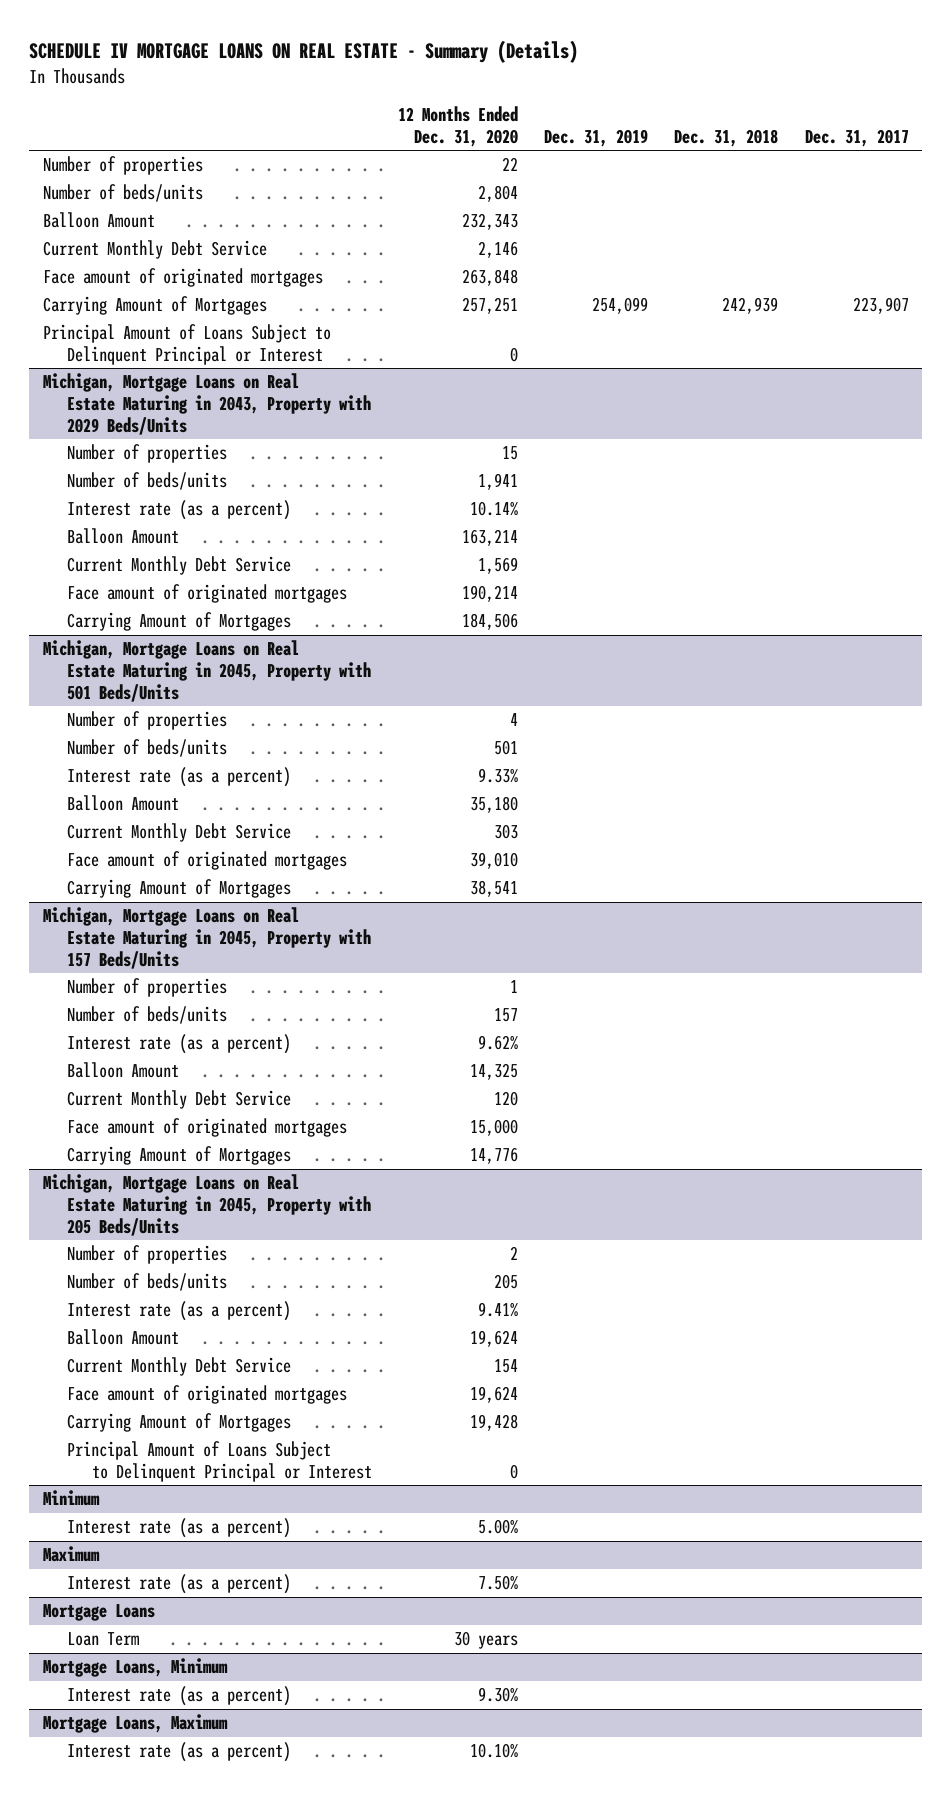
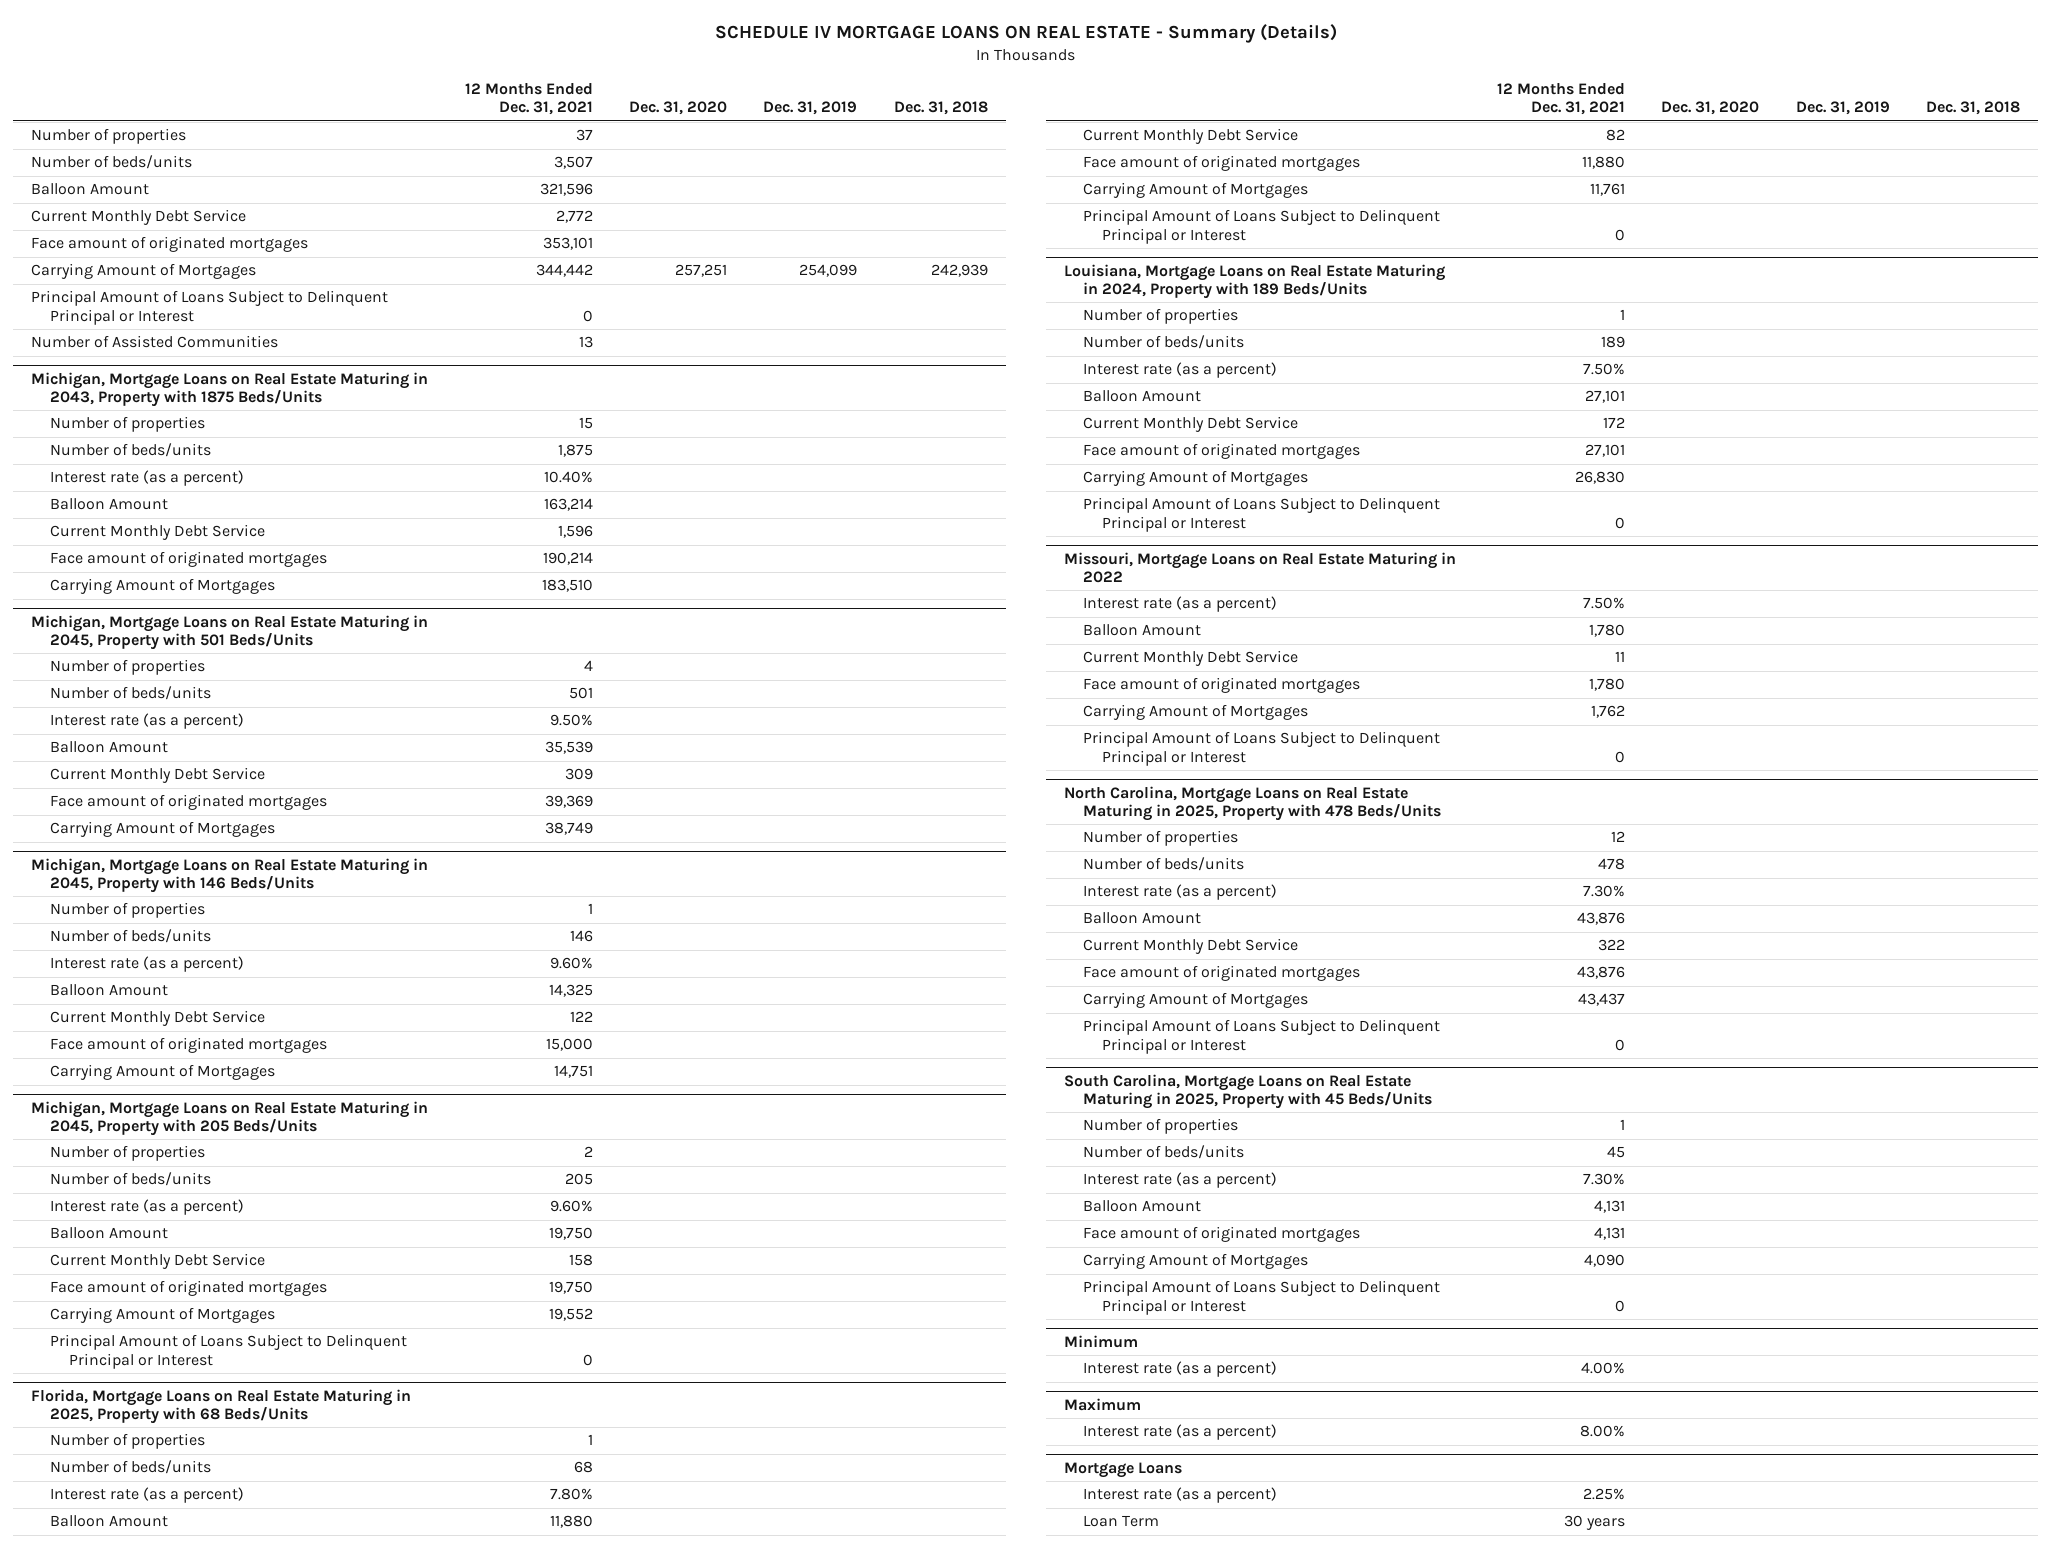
- | 12 Months Ended Dec. 31, 2020 | Dec. 31, 2019 | Dec. 31, 2018 | Dec. 31, 2017
+ | 12 Months Ended Dec. 31, 2021 | Dec. 31, 2020 | Dec. 31, 2019 | Dec. 31, 2018
- Michigan, Mortgage Loans on Real Estate Maturing in 2043, Property with 2029 Beds/Units
+ Number of Assisted Communities | 13 | | |
+ Michigan, Mortgage Loans on Real Estate Maturing in 2043, Property with 1875 Beds/Units
- Michigan, Mortgage Loans on Real Estate Maturing in 2045, Property with 157 Beds/Units
+ Michigan, Mortgage Loans on Real Estate Maturing in 2045, Property with 146 Beds/Units
+ Florida, Mortgage Loans on Real Estate Maturing in 2025, Property with 68 Beds/Units
+ Number of properties | 1 | | |
+ Number of beds/units | 68 | | |
+ Interest rate (as a percent) | 7.80% | | |
+ Balloon Amount | 11,880 | | |
+ Current Monthly Debt Service | 82 | | |
+ Face amount of originated mortgages | 11,880 | | |
+ Carrying Amount of Mortgages | 11,761 | | |
+ Principal Amount of Loans Subject to Delinquent Principal or Interest | 0 | | |
+ Louisiana, Mortgage Loans on Real Estate Maturing in 2024, Property with 189 Beds/Units
+ Number of properties | 1 | | |
+ Number of beds/units | 189 | | |
+ Interest rate (as a percent) | 7.50% | | |
+ Balloon Amount | 27,101 | | |
+ Current Monthly Debt Service | 172 | | |
+ Face amount of originated mortgages | 27,101 | | |
+ Carrying Amount of Mortgages | 26,830 | | |
+ Principal Amount of Loans Subject to Delinquent Principal or Interest | 0 | | |
+ Missouri, Mortgage Loans on Real Estate Maturing in 2022
+ Interest rate (as a percent) | 7.50% | | |
+ Balloon Amount | 1,780 | | |
+ Current Monthly Debt Service | 11 | | |
+ Face amount of originated mortgages | 1,780 | | |
+ Carrying Amount of Mortgages | 1,762 | | |
+ Principal Amount of Loans Subject to Delinquent Principal or Interest | 0 | | |
+ North Carolina, Mortgage Loans on Real Estate Maturing in 2025, Property with 478 Beds/Units
+ Number of properties | 12 | | |
+ Number of beds/units | 478 | | |
+ Interest rate (as a percent) | 7.30% | | |
+ Balloon Amount | 43,876 | | |
+ Current Monthly Debt Service | 322 | | |
+ Face amount of originated mortgages | 43,876 | | |
+ Carrying Amount of Mortgages | 43,437 | | |
+ Principal Amount of Loans Subject to Delinquent Principal or Interest | 0 | | |
+ South Carolina, Mortgage Loans on Real Estate Maturing in 2025, Property with 45 Beds/Units
+ Number of properties | 1 | | |
+ Number of beds/units | 45 | | |
+ Interest rate (as a percent) | 7.30% | | |
+ Balloon Amount | 4,131 | | |
+ Face amount of originated mortgages | 4,131 | | |
+ Carrying Amount of Mortgages | 4,090 | | |
+ Principal Amount of Loans Subject to Delinquent Principal or Interest | 0 | | |
@ Mortgage Loans
+ Interest rate (as a percent) | 2.25% | | |
- Mortgage Loans, Minimum
- Interest rate (as a percent) | 9.30% | | |
- Mortgage Loans, Maximum
- Interest rate (as a percent) | 10.10% | | |

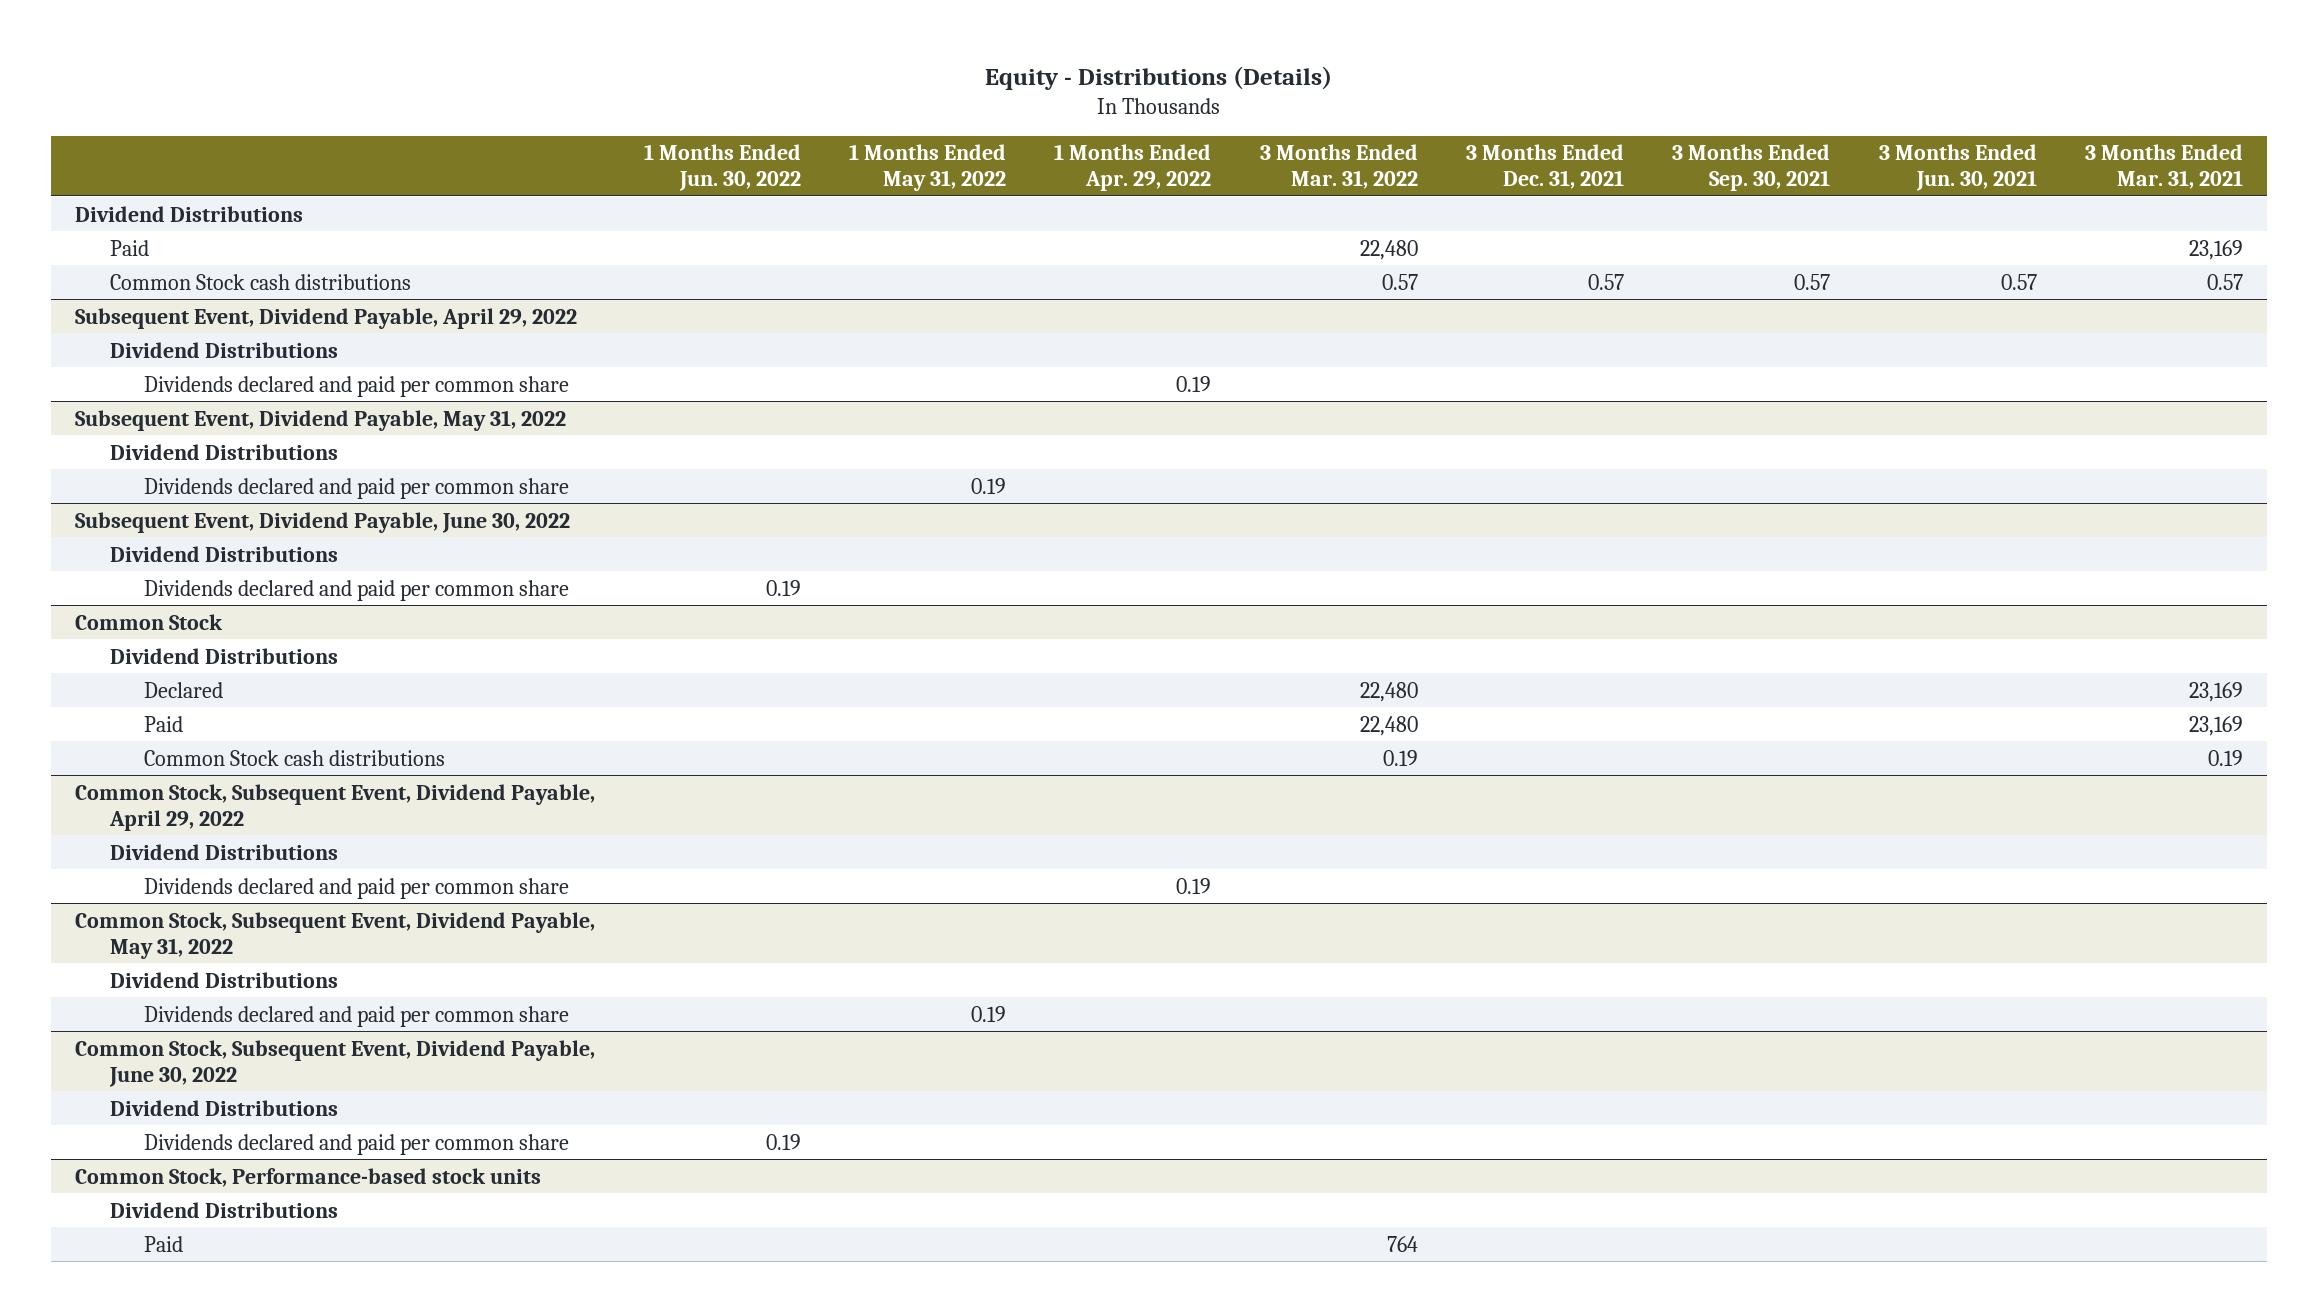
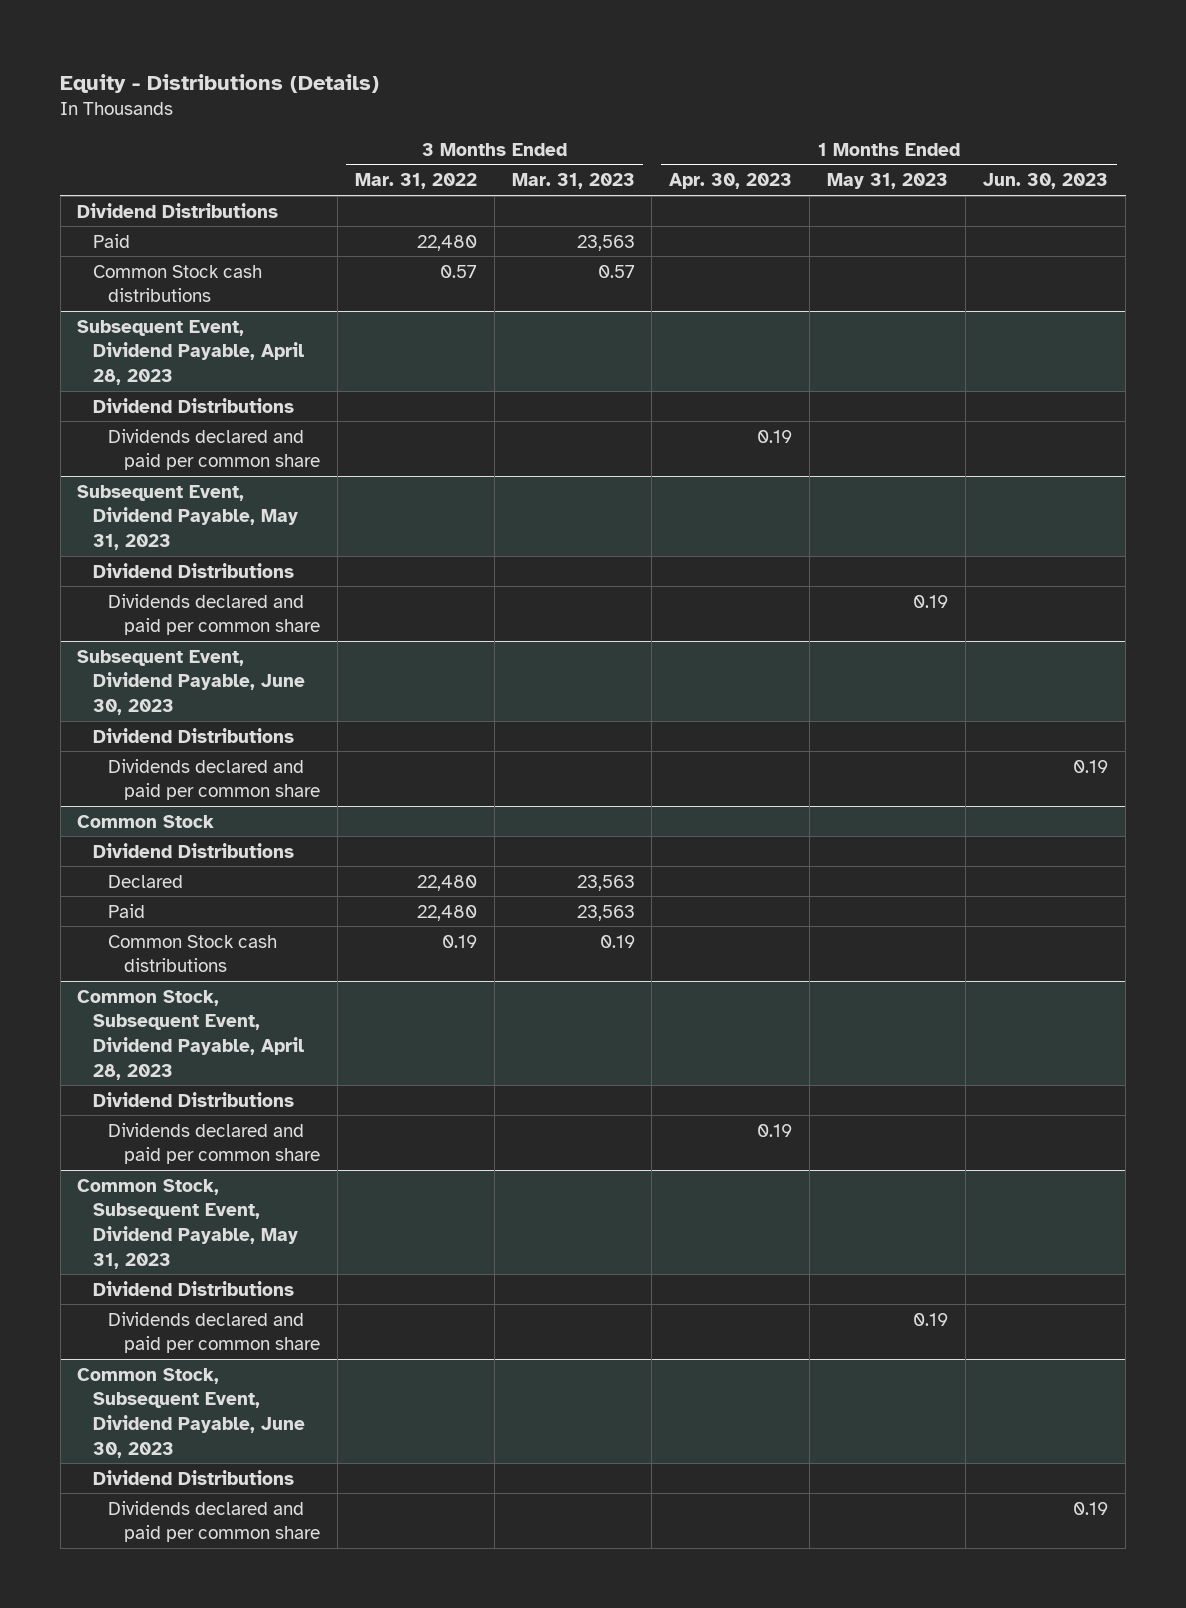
- | 1 Months Ended Jun. 30, 2022 | 1 Months Ended May 31, 2022 | 1 Months Ended Apr. 29, 2022 | 3 Months Ended Mar. 31, 2022 | 3 Months Ended Dec. 31, 2021 | 3 Months Ended Sep. 30, 2021 | 3 Months Ended Jun. 30, 2021 | 3 Months Ended Mar. 31, 2021
+ | 3 Months Ended Mar. 31, 2022 | 3 Months Ended Mar. 31, 2023 | 1 Months Ended Apr. 30, 2023 | 1 Months Ended May 31, 2023 | 1 Months Ended Jun. 30, 2023
- Subsequent Event, Dividend Payable, April 29, 2022
+ Subsequent Event, Dividend Payable, April 28, 2023
- Subsequent Event, Dividend Payable, May 31, 2022
+ Subsequent Event, Dividend Payable, May 31, 2023
- Subsequent Event, Dividend Payable, June 30, 2022
+ Subsequent Event, Dividend Payable, June 30, 2023
- Common Stock, Subsequent Event, Dividend Payable, April 29, 2022
+ Common Stock, Subsequent Event, Dividend Payable, April 28, 2023
- Common Stock, Subsequent Event, Dividend Payable, May 31, 2022
+ Common Stock, Subsequent Event, Dividend Payable, May 31, 2023
- Common Stock, Subsequent Event, Dividend Payable, June 30, 2022
+ Common Stock, Subsequent Event, Dividend Payable, June 30, 2023
- Common Stock, Performance-based stock units
- Dividend Distributions
- Paid | | | | 764 | | | |

